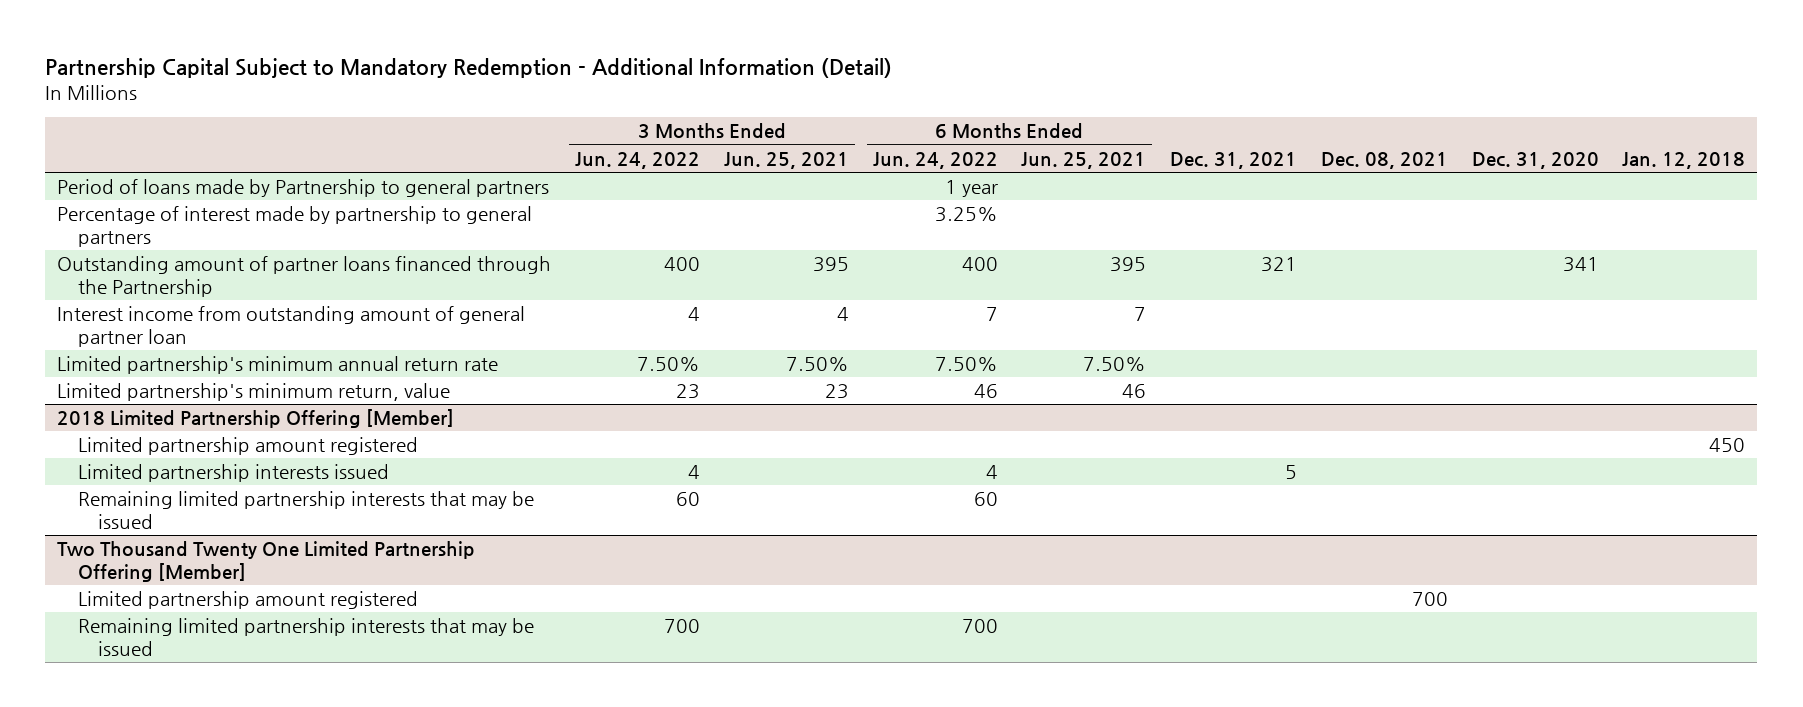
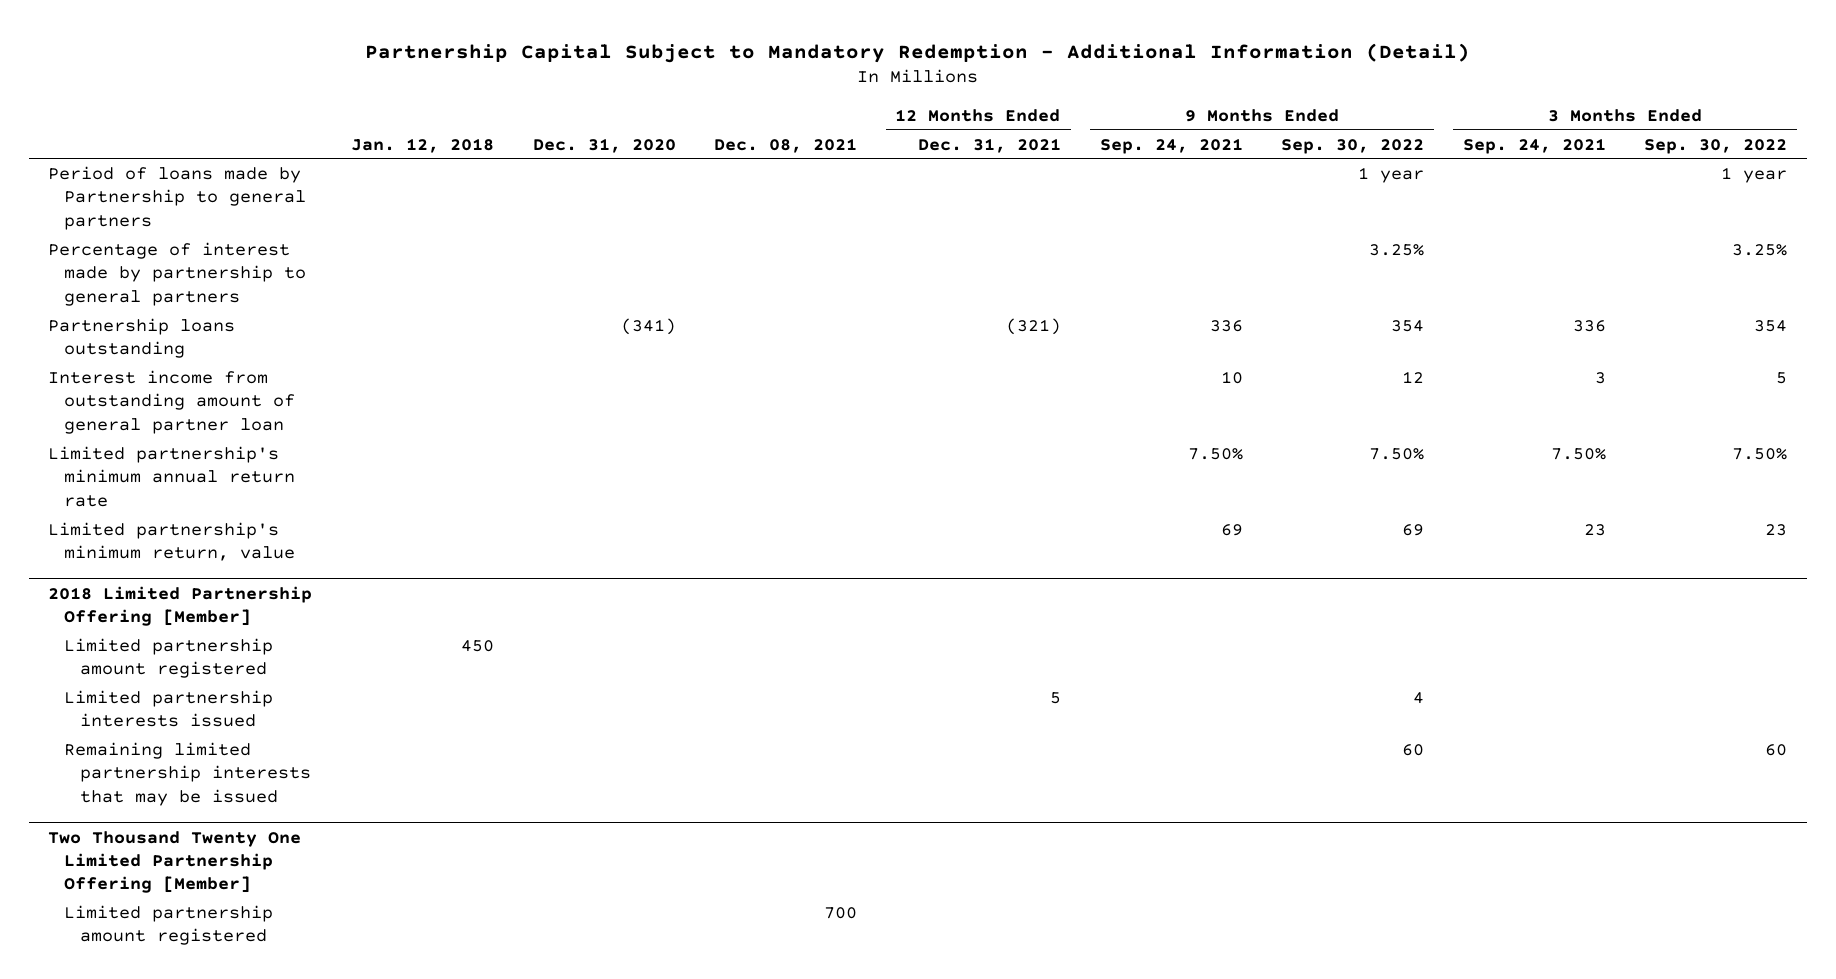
- | 3 Months Ended Jun. 24, 2022 | 3 Months Ended Jun. 25, 2021 | 6 Months Ended Jun. 24, 2022 | 6 Months Ended Jun. 25, 2021 | Dec. 31, 2021 | Dec. 08, 2021 | Dec. 31, 2020 | Jan. 12, 2018
+ | Jan. 12, 2018 | Dec. 31, 2020 | Dec. 08, 2021 | 12 Months Ended Dec. 31, 2021 | 9 Months Ended Sep. 24, 2021 | 9 Months Ended Sep. 30, 2022 | 3 Months Ended Sep. 24, 2021 | 3 Months Ended Sep. 30, 2022
- Outstanding amount of partner loans financed through the Partnership | 400 | 395 | 400 | 395 | 321 | | 341 |
+ Partnership loans outstanding | | (341) | | (321) | 336 | 354 | 336 | 354
@ Two Thousand Twenty One Limited Partnership Offering [Member]
- Remaining limited partnership interests that may be issued | 700 | | 700 | | | | |

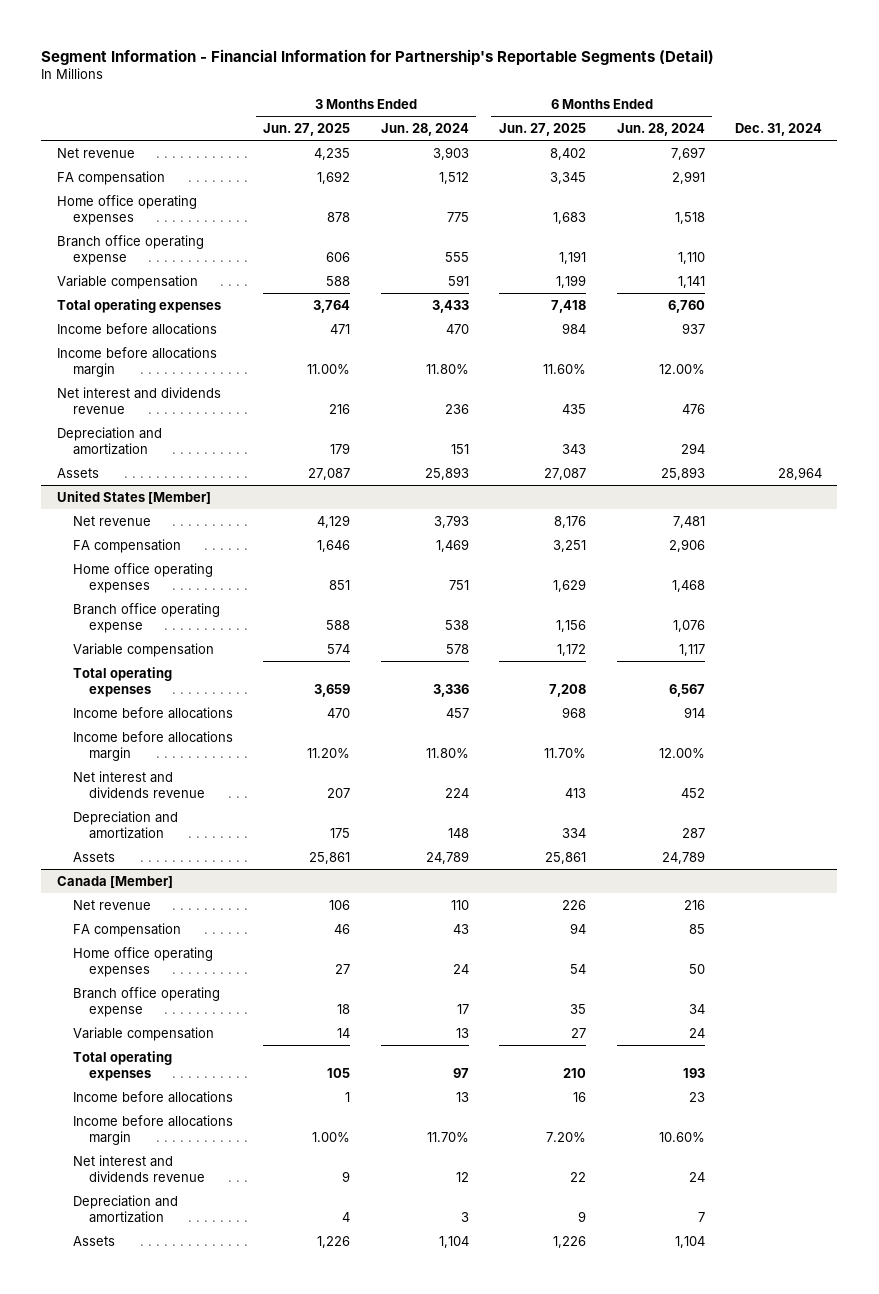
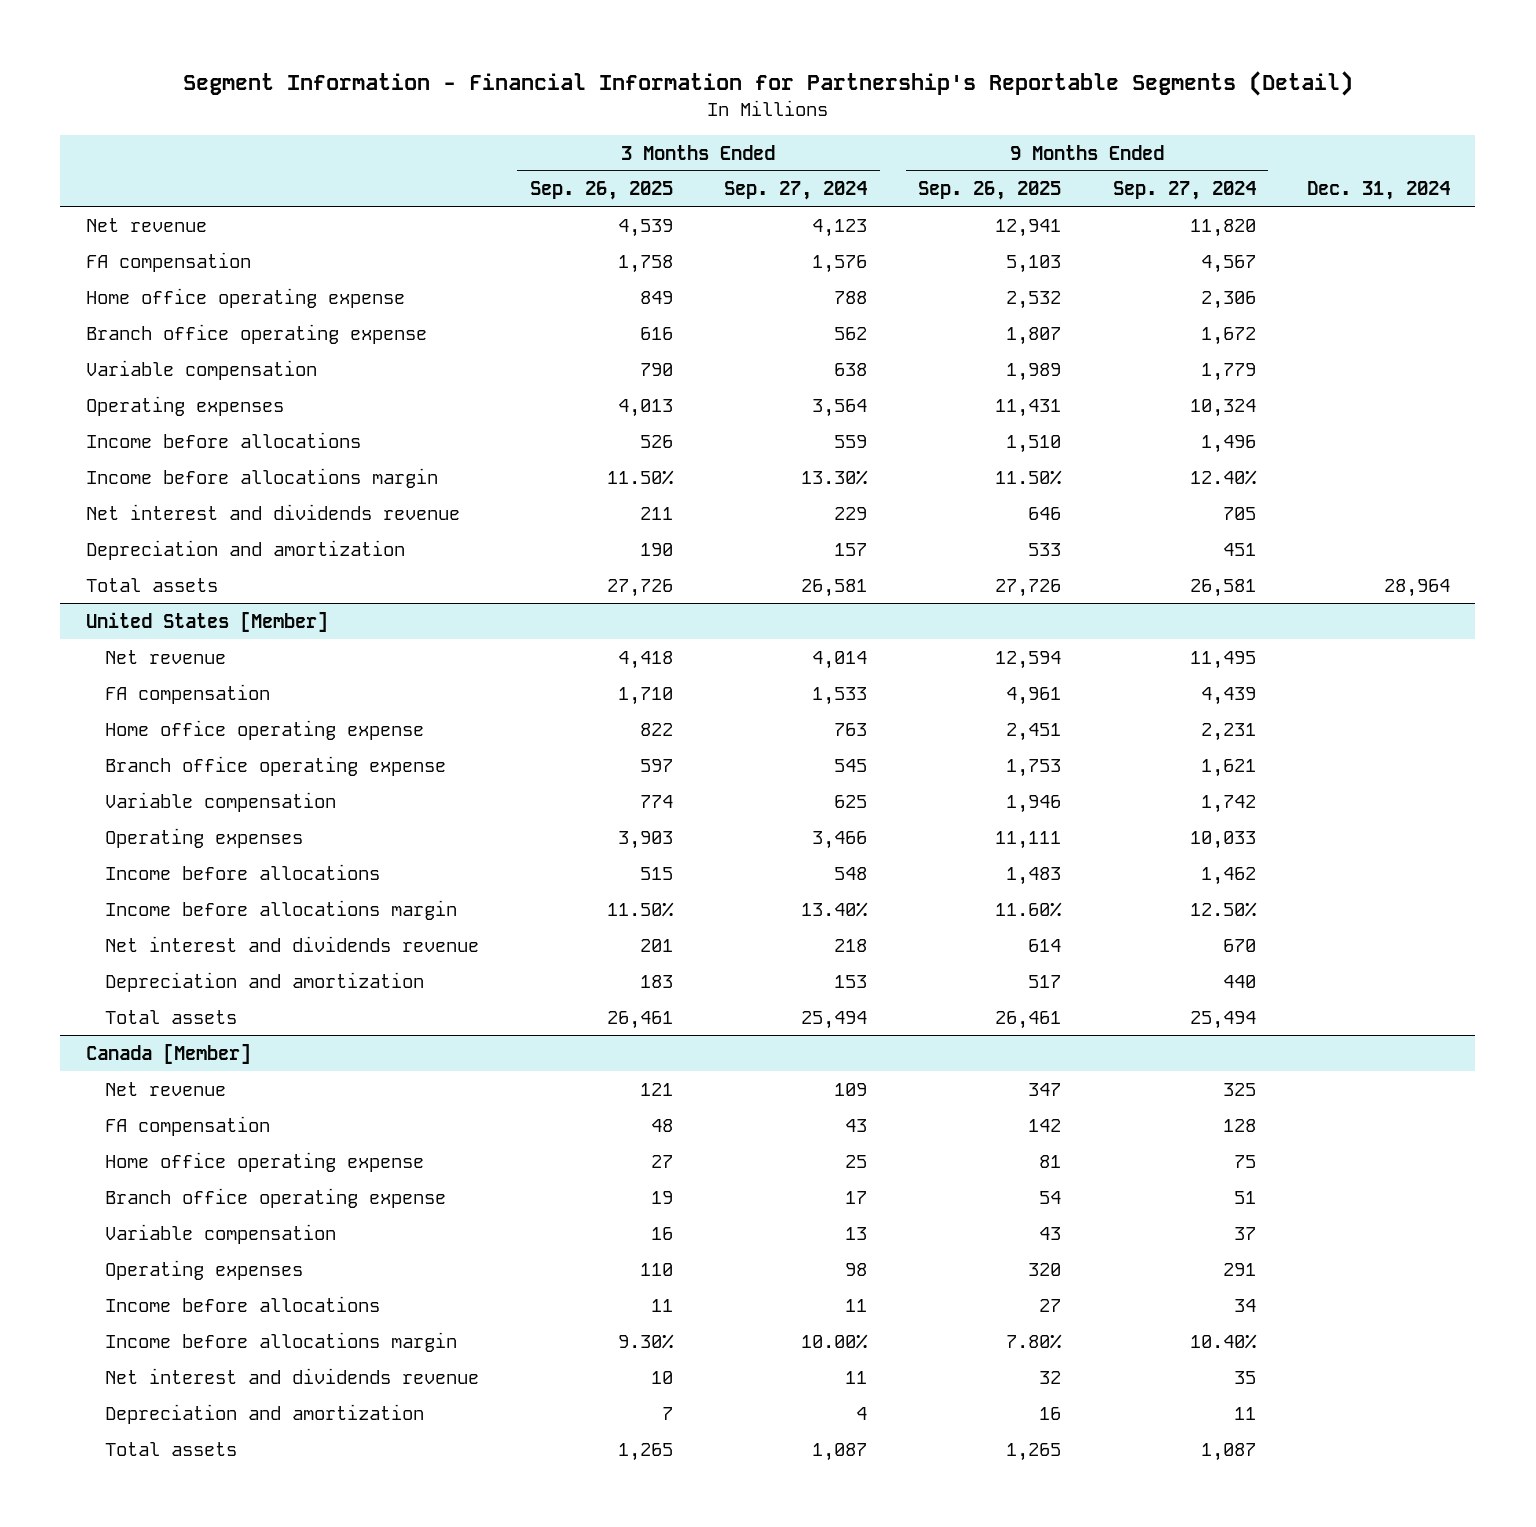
- | 3 Months Ended Jun. 27, 2025 | 3 Months Ended Jun. 28, 2024 | 6 Months Ended Jun. 27, 2025 | 6 Months Ended Jun. 28, 2024 | Dec. 31, 2024
+ | 3 Months Ended Sep. 26, 2025 | 3 Months Ended Sep. 27, 2024 | 9 Months Ended Sep. 26, 2025 | 9 Months Ended Sep. 27, 2024 | Dec. 31, 2024
- Home office operating expenses | 878 | 775 | 1,683 | 1,518 |
+ Home office operating expense | 849 | 788 | 2,532 | 2,306 |
- Total operating expenses | 3,764 | 3,433 | 7,418 | 6,760 |
+ Operating expenses | 4,013 | 3,564 | 11,431 | 10,324 |
- Assets | 27,087 | 25,893 | 27,087 | 25,893 | 28,964
+ Total assets | 27,726 | 26,581 | 27,726 | 26,581 | 28,964
@ United States [Member]
- Home office operating expenses | 851 | 751 | 1,629 | 1,468 |
+ Home office operating expense | 822 | 763 | 2,451 | 2,231 |
- Total operating expenses | 3,659 | 3,336 | 7,208 | 6,567 |
+ Operating expenses | 3,903 | 3,466 | 11,111 | 10,033 |
- Assets | 25,861 | 24,789 | 25,861 | 24,789 |
+ Total assets | 26,461 | 25,494 | 26,461 | 25,494 |
@ Canada [Member]
- Home office operating expenses | 27 | 24 | 54 | 50 |
+ Home office operating expense | 27 | 25 | 81 | 75 |
- Total operating expenses | 105 | 97 | 210 | 193 |
+ Operating expenses | 110 | 98 | 320 | 291 |
- Assets | 1,226 | 1,104 | 1,226 | 1,104 |
+ Total assets | 1,265 | 1,087 | 1,265 | 1,087 |

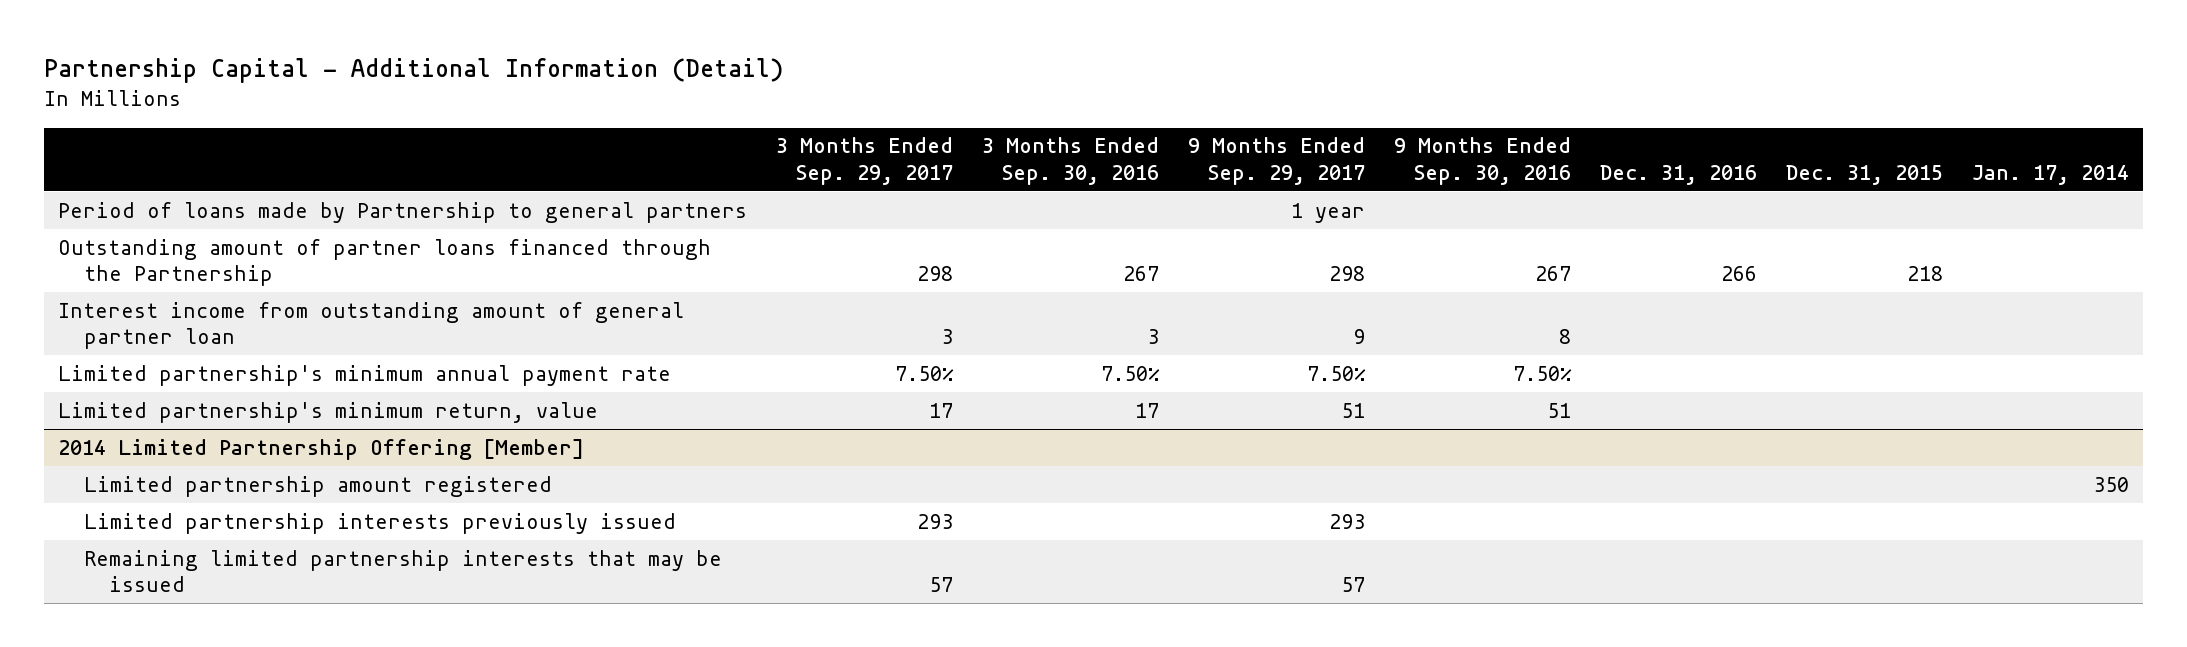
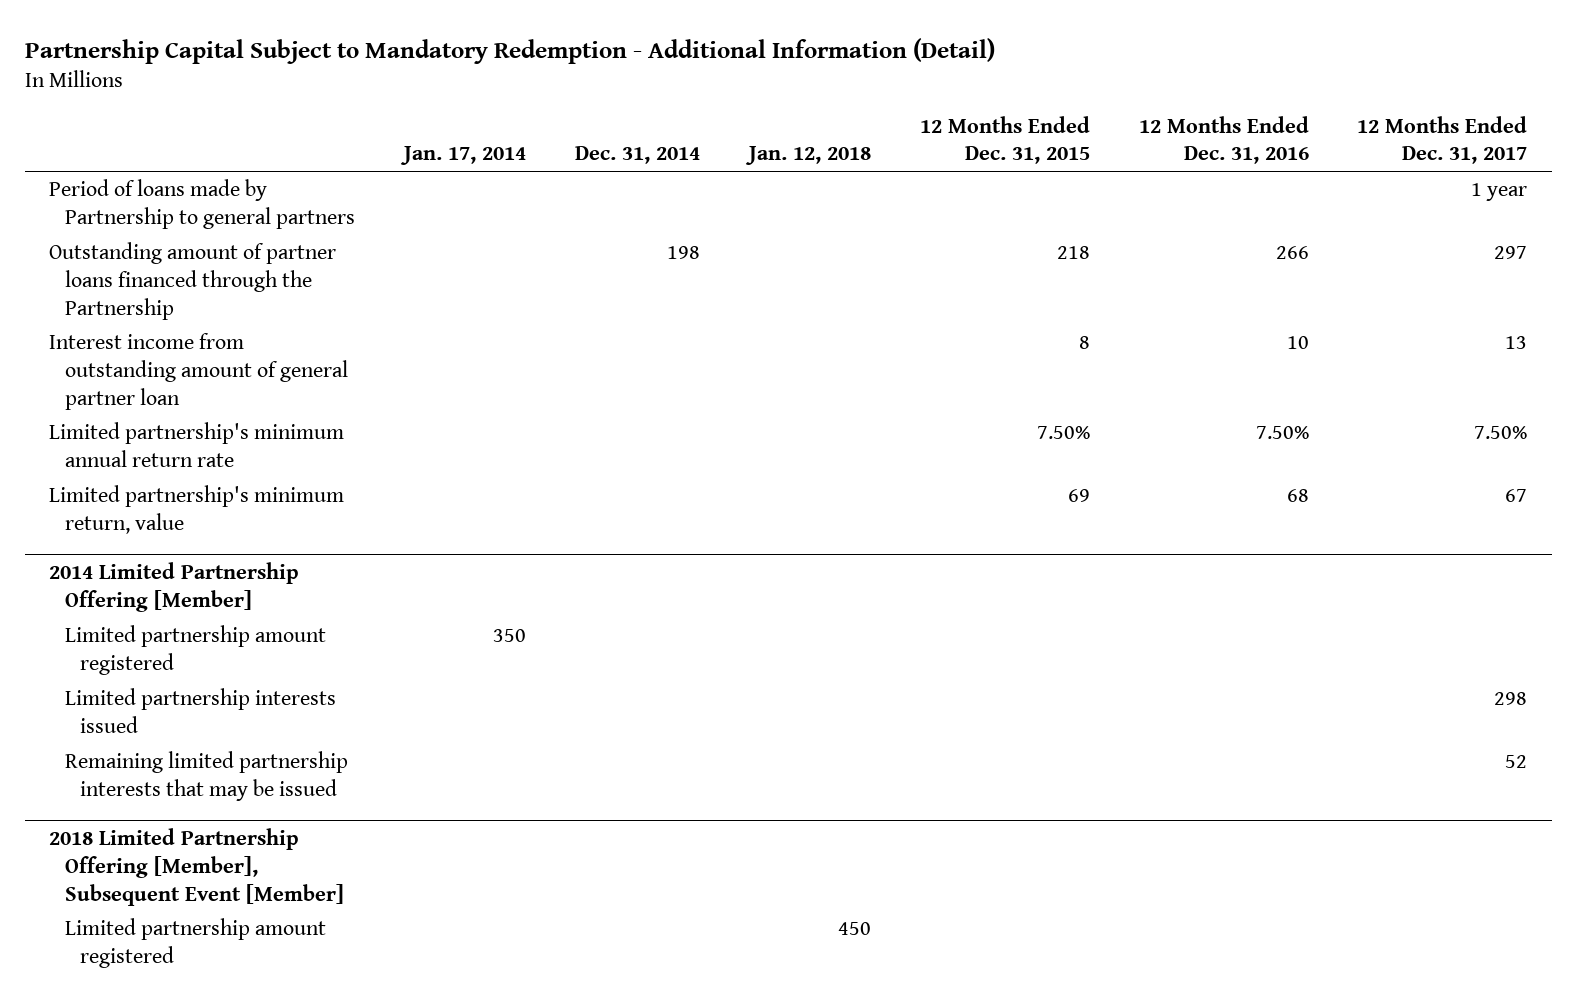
- Partnership Capital - Additional Information (Detail)
+ Partnership Capital Subject to Mandatory Redemption - Additional Information (Detail)
- | 3 Months Ended Sep. 29, 2017 | 3 Months Ended Sep. 30, 2016 | 9 Months Ended Sep. 29, 2017 | 9 Months Ended Sep. 30, 2016 | Dec. 31, 2016 | Dec. 31, 2015 | Jan. 17, 2014
+ | Jan. 17, 2014 | Dec. 31, 2014 | Jan. 12, 2018 | 12 Months Ended Dec. 31, 2015 | 12 Months Ended Dec. 31, 2016 | 12 Months Ended Dec. 31, 2017
- Limited partnership's minimum annual payment rate | 7.50% | 7.50% | 7.50% | 7.50% | | |
+ Limited partnership's minimum annual return rate | | | | 7.50% | 7.50% | 7.50%
@ 2014 Limited Partnership Offering [Member]
- Limited partnership interests previously issued | 293 | | 293 | | | |
+ Limited partnership interests issued | | | | | | 298
+ 2018 Limited Partnership Offering [Member], Subsequent Event [Member]
+ Limited partnership amount registered | | | 450 | | |

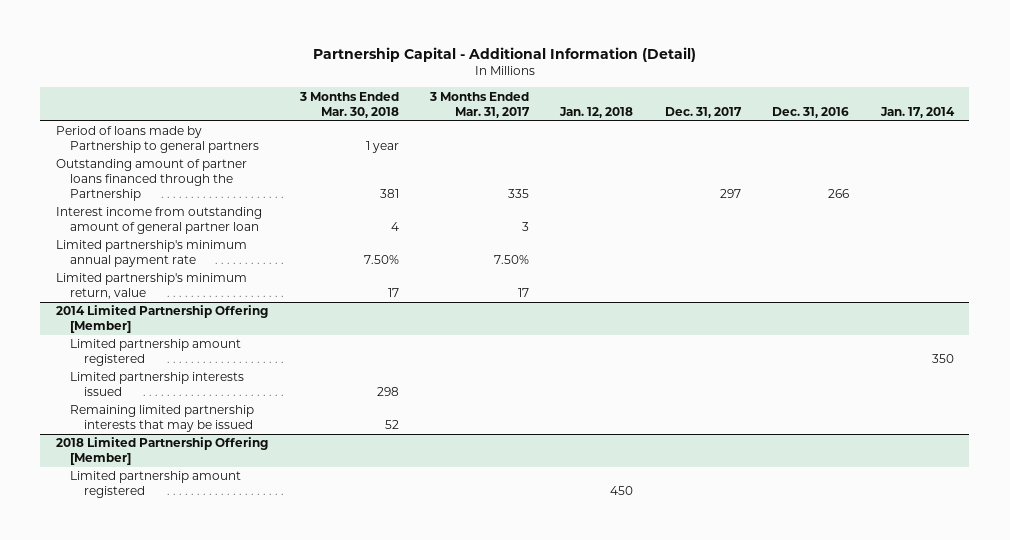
- Partnership Capital Subject to Mandatory Redemption - Additional Information (Detail)
+ Partnership Capital - Additional Information (Detail)
- | Jan. 17, 2014 | Dec. 31, 2014 | Jan. 12, 2018 | 12 Months Ended Dec. 31, 2015 | 12 Months Ended Dec. 31, 2016 | 12 Months Ended Dec. 31, 2017
+ | 3 Months Ended Mar. 30, 2018 | 3 Months Ended Mar. 31, 2017 | Jan. 12, 2018 | Dec. 31, 2017 | Dec. 31, 2016 | Jan. 17, 2014
- Limited partnership's minimum annual return rate | | | | 7.50% | 7.50% | 7.50%
+ Limited partnership's minimum annual payment rate | 7.50% | 7.50% | | | |
- 2018 Limited Partnership Offering [Member], Subsequent Event [Member]
+ 2018 Limited Partnership Offering [Member]

